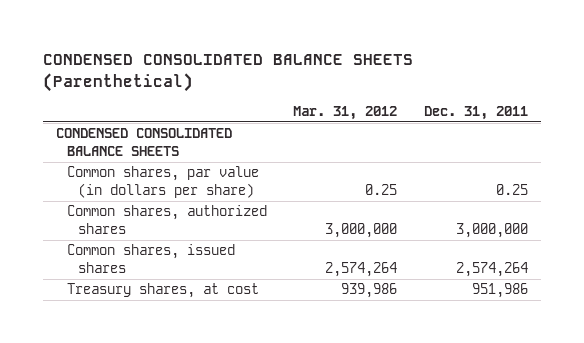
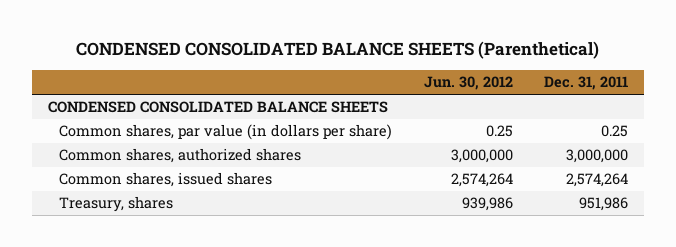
- | Mar. 31, 2012 | Dec. 31, 2011
+ | Jun. 30, 2012 | Dec. 31, 2011
- Treasury shares, at cost | 939,986 | 951,986
+ Treasury, shares | 939,986 | 951,986

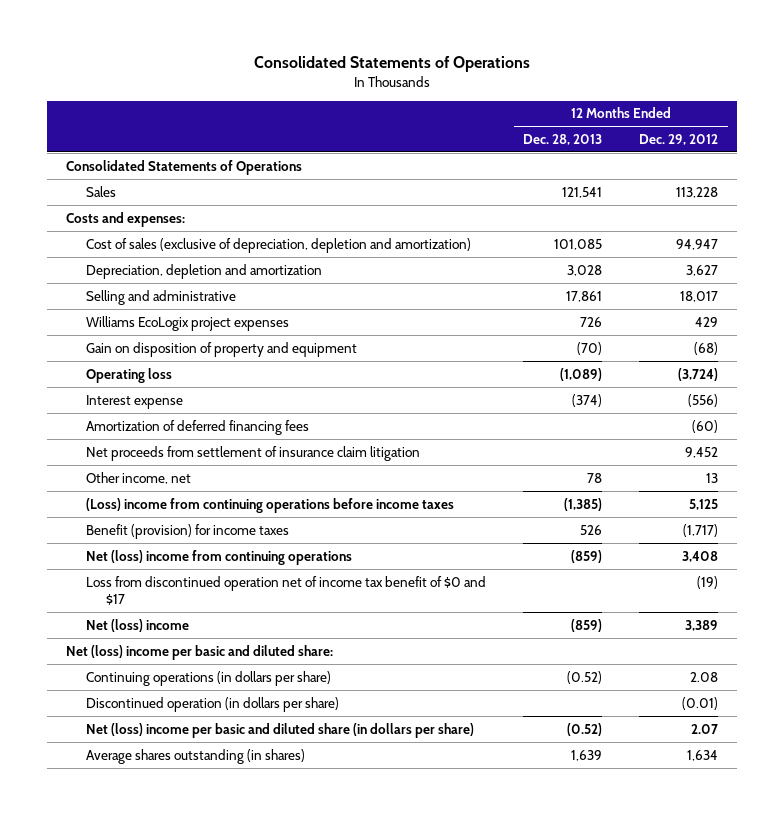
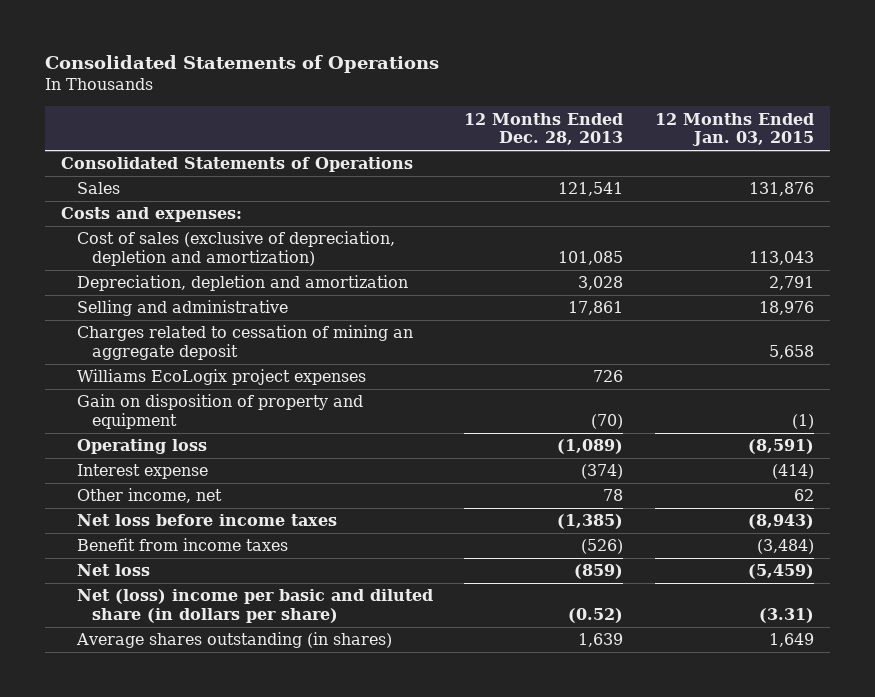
- | 12 Months Ended Dec. 28, 2013 | 12 Months Ended Dec. 29, 2012
+ | 12 Months Ended Dec. 28, 2013 | 12 Months Ended Jan. 03, 2015
+ Charges related to cessation of mining an aggregate deposit | | 5,658
- Amortization of deferred financing fees | | (60)
- Net proceeds from settlement of insurance claim litigation | | 9,452
- (Loss) income from continuing operations before income taxes | (1,385) | 5,125
- Benefit (provision) for income taxes | 526 | (1,717)
- Net (loss) income from continuing operations | (859) | 3,408
- Loss from discontinued operation net of income tax benefit of $0 and $17 | | (19)
- Net (loss) income | (859) | 3,389
- Net (loss) income per basic and diluted share:
- Continuing operations (in dollars per share) | (0.52) | 2.08
- Discontinued operation (in dollars per share) | | (0.01)
+ Net loss before income taxes | (1,385) | (8,943)
+ Benefit from income taxes | (526) | (3,484)
+ Net loss | (859) | (5,459)

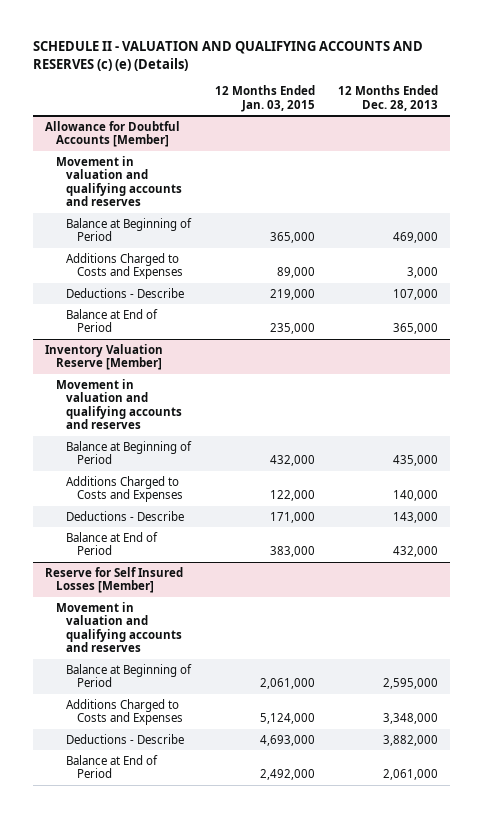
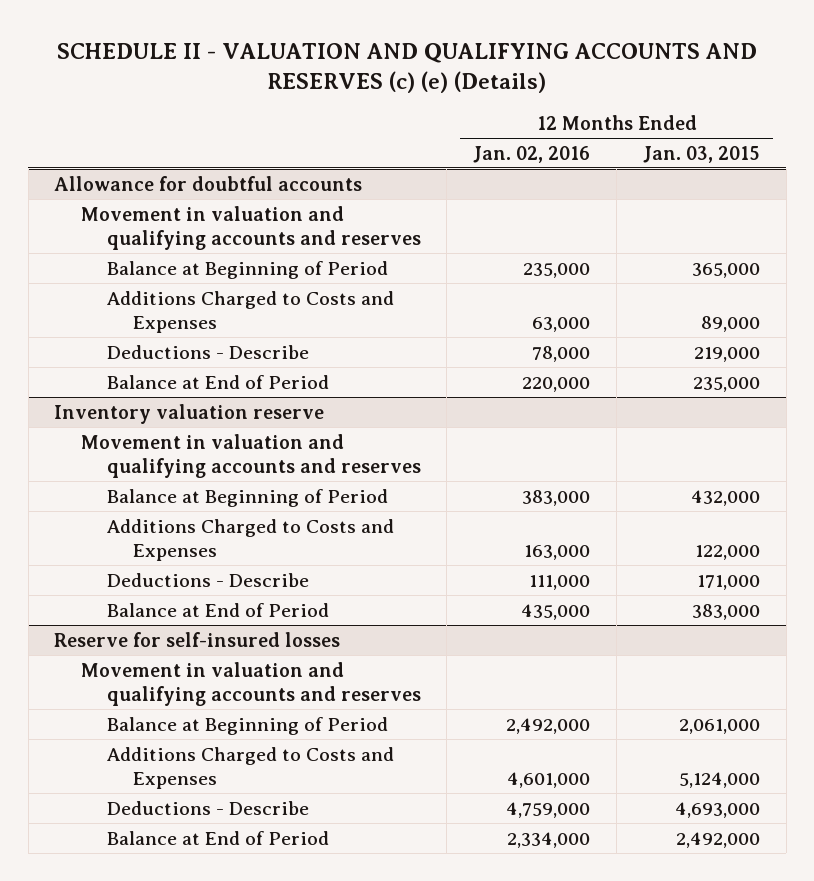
- | 12 Months Ended Jan. 03, 2015 | 12 Months Ended Dec. 28, 2013
+ | 12 Months Ended Jan. 02, 2016 | 12 Months Ended Jan. 03, 2015
- Allowance for Doubtful Accounts [Member]
+ Allowance for doubtful accounts
- Inventory Valuation Reserve [Member]
+ Inventory valuation reserve
- Reserve for Self Insured Losses [Member]
+ Reserve for self-insured losses

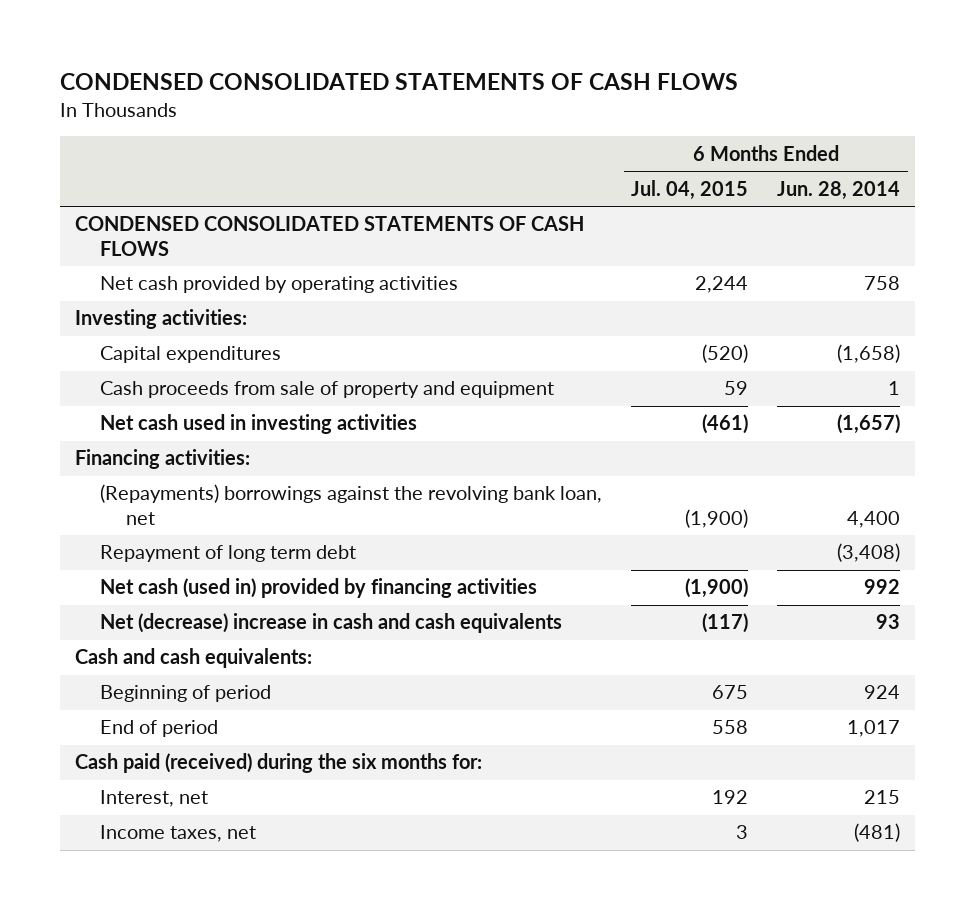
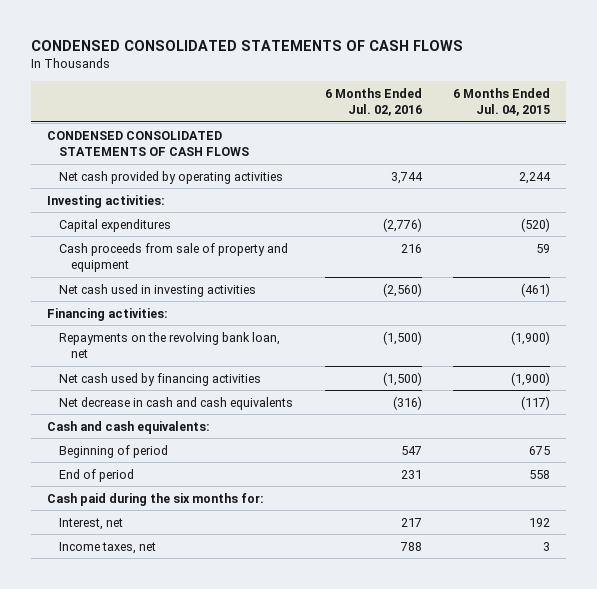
- | 6 Months Ended Jul. 04, 2015 | 6 Months Ended Jun. 28, 2014
+ | 6 Months Ended Jul. 02, 2016 | 6 Months Ended Jul. 04, 2015
- (Repayments) borrowings against the revolving bank loan, net | (1,900) | 4,400
- Repayment of long term debt | | (3,408)
- Net cash (used in) provided by financing activities | (1,900) | 992
- Net (decrease) increase in cash and cash equivalents | (117) | 93
+ Repayments on the revolving bank loan, net | (1,500) | (1,900)
+ Net cash used by financing activities | (1,500) | (1,900)
+ Net decrease in cash and cash equivalents | (316) | (117)
- Cash paid (received) during the six months for:
+ Cash paid during the six months for:

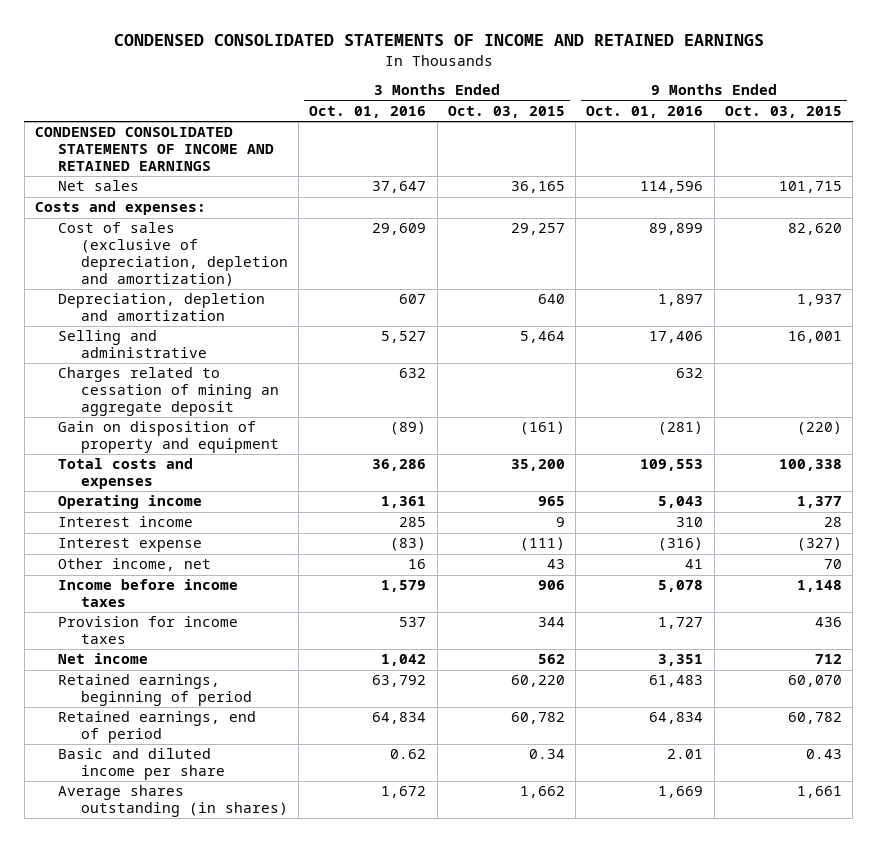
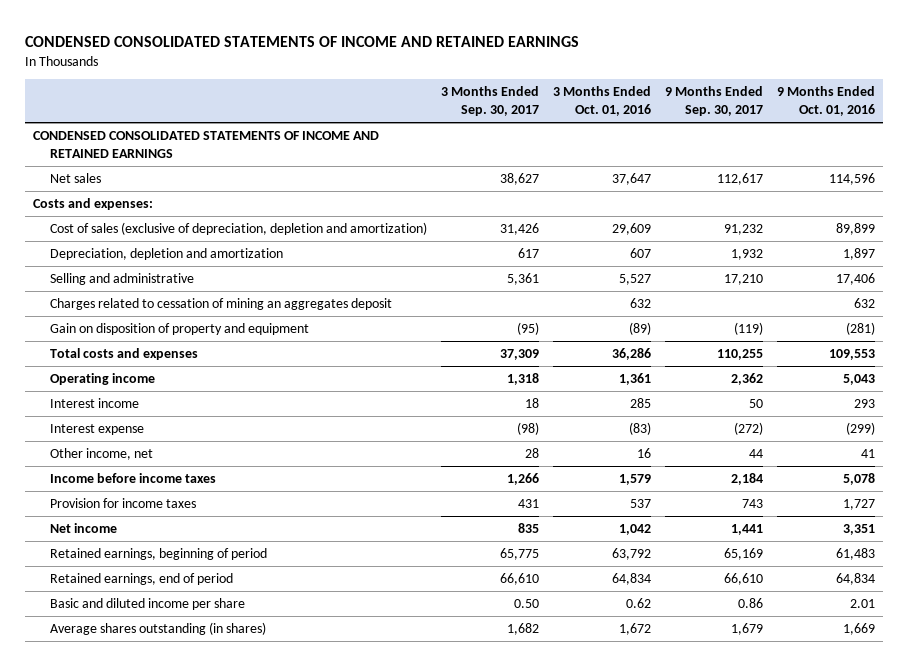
- | 3 Months Ended Oct. 01, 2016 | 3 Months Ended Oct. 03, 2015 | 9 Months Ended Oct. 01, 2016 | 9 Months Ended Oct. 03, 2015
+ | 3 Months Ended Sep. 30, 2017 | 3 Months Ended Oct. 01, 2016 | 9 Months Ended Sep. 30, 2017 | 9 Months Ended Oct. 01, 2016
- Charges related to cessation of mining an aggregate deposit | 632 | | 632 |
+ Charges related to cessation of mining an aggregates deposit | | 632 | | 632
- Interest income | 285 | 9 | 310 | 28
- Interest expense | (83) | (111) | (316) | (327)
+ Interest income | 18 | 285 | 50 | 293
+ Interest expense | (98) | (83) | (272) | (299)

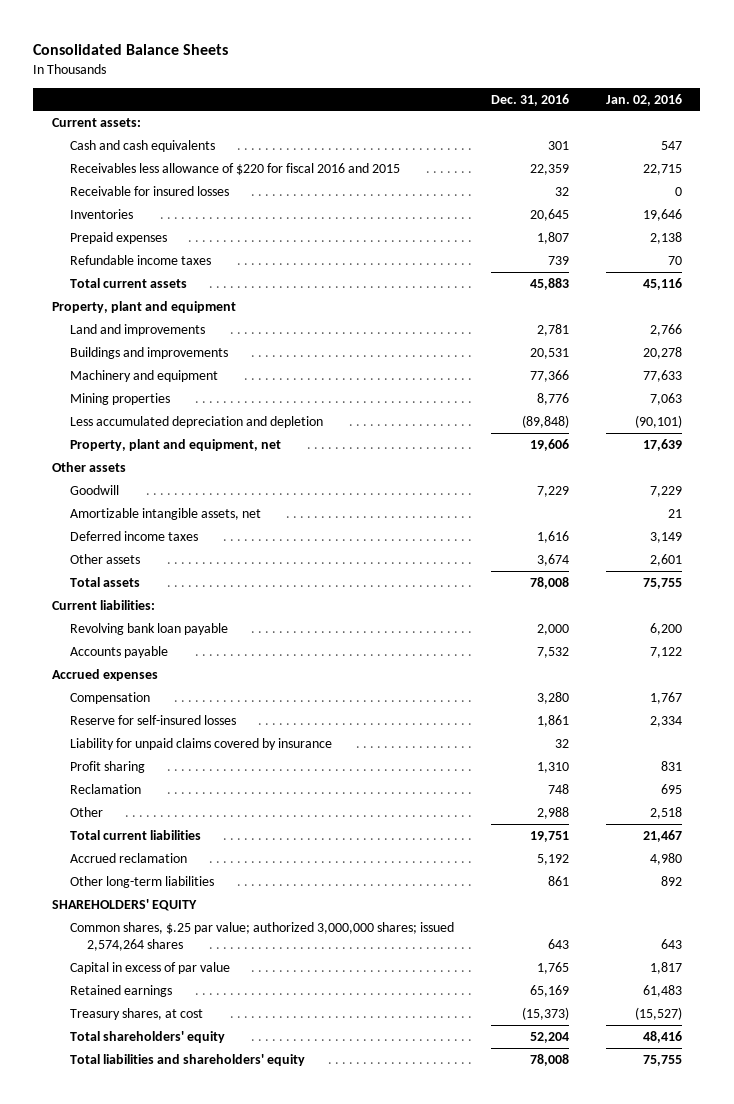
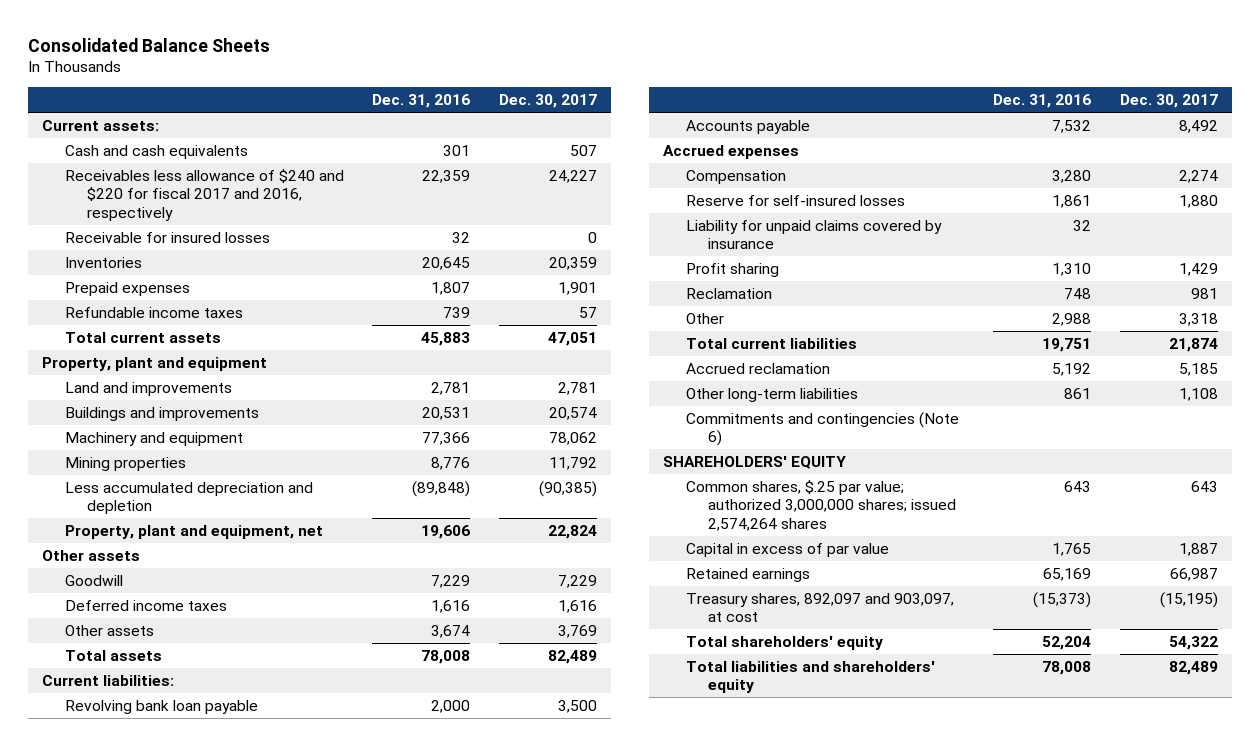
- | Dec. 31, 2016 | Jan. 02, 2016
+ | Dec. 31, 2016 | Dec. 30, 2017
- Receivables less allowance of $220 for fiscal 2016 and 2015 | 22,359 | 22,715
+ Receivables less allowance of $240 and $220 for fiscal 2017 and 2016, respectively | 22,359 | 24,227
- Amortizable intangible assets, net | | 21
+ Commitments and contingencies (Note 6)
- Treasury shares, at cost | (15,373) | (15,527)
+ Treasury shares, 892,097 and 903,097, at cost | (15,373) | (15,195)

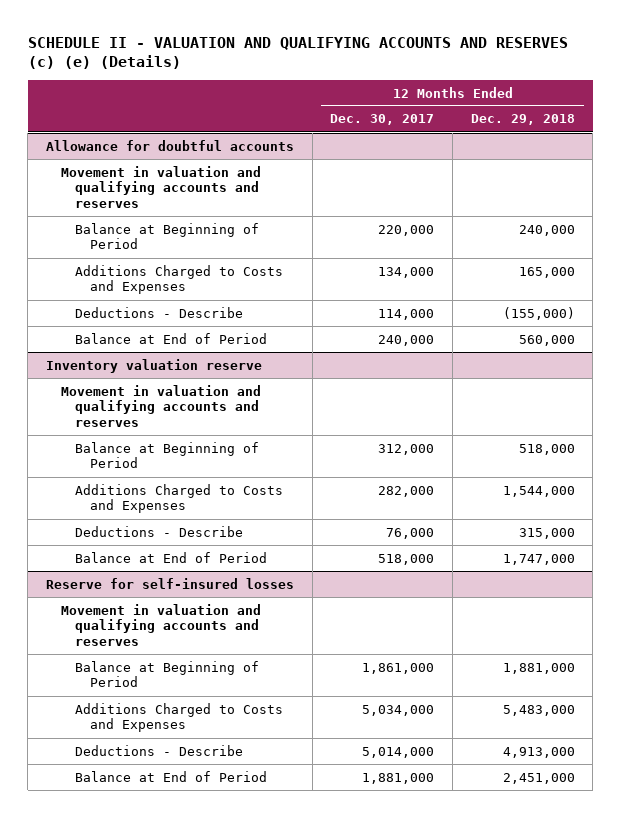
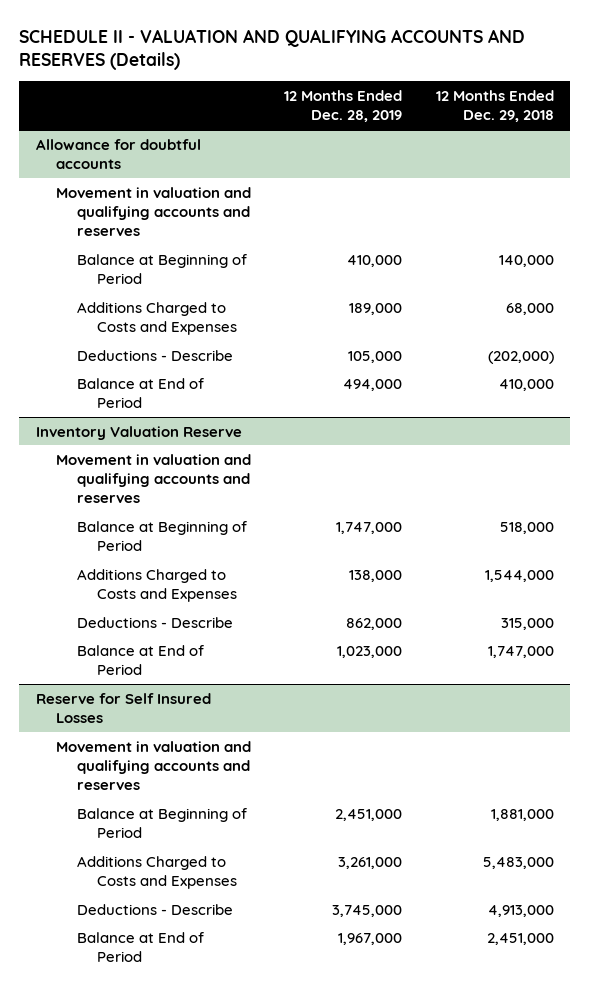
- SCHEDULE II - VALUATION AND QUALIFYING ACCOUNTS AND RESERVES (c) (e) (Details)
+ SCHEDULE II - VALUATION AND QUALIFYING ACCOUNTS AND RESERVES (Details)
- | 12 Months Ended Dec. 30, 2017 | 12 Months Ended Dec. 29, 2018
+ | 12 Months Ended Dec. 28, 2019 | 12 Months Ended Dec. 29, 2018
@ Allowance for doubtful accounts
- Balance at Beginning of Period | 220,000 | 240,000
- Additions Charged to Costs and Expenses | 134,000 | 165,000
- Deductions - Describe | 114,000 | (155,000)
- Balance at End of Period | 240,000 | 560,000
- Inventory valuation reserve
@ Allowance for doubtful accounts
+ Balance at Beginning of Period | 410,000 | 140,000
+ Additions Charged to Costs and Expenses | 189,000 | 68,000
+ Deductions - Describe | 105,000 | (202,000)
+ Balance at End of Period | 494,000 | 410,000
+ Inventory Valuation Reserve
- Reserve for self-insured losses
+ Reserve for Self Insured Losses

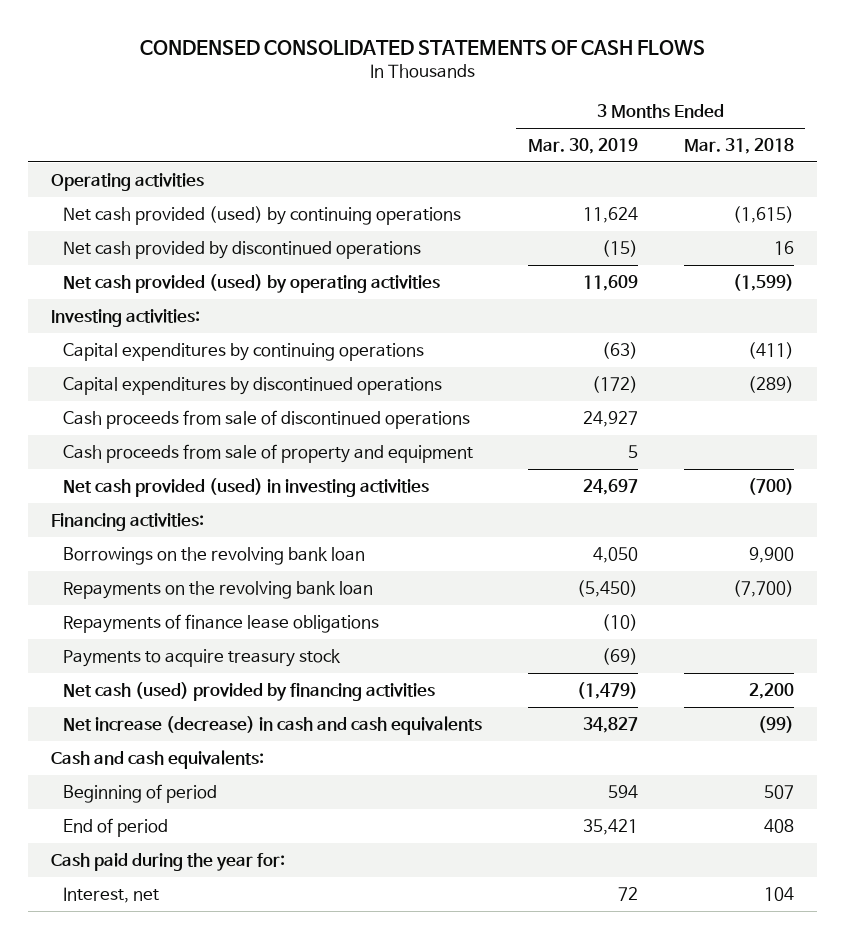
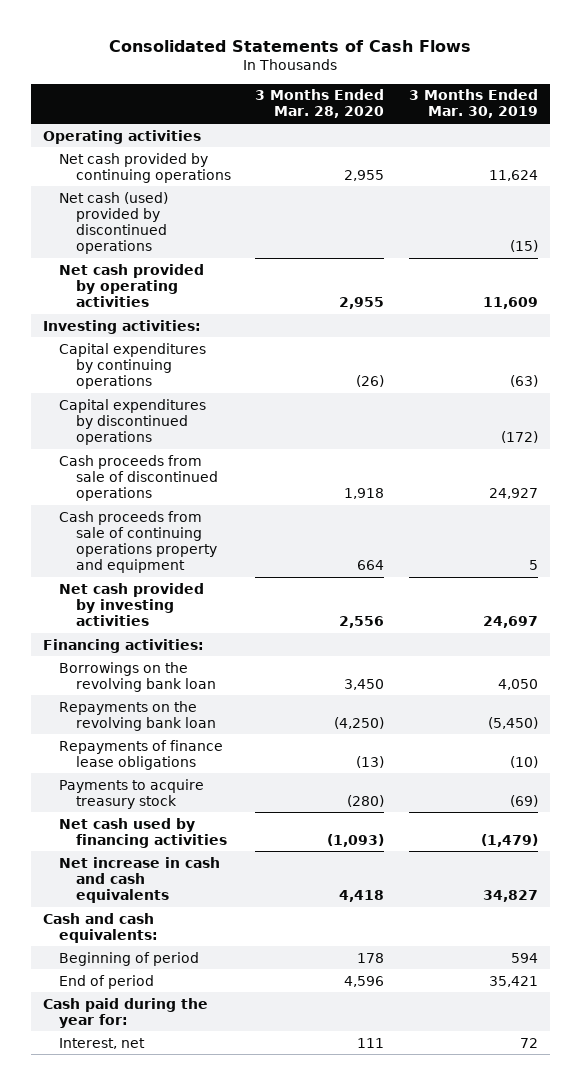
- CONDENSED CONSOLIDATED STATEMENTS OF CASH FLOWS
+ Consolidated Statements of Cash Flows
- | 3 Months Ended Mar. 30, 2019 | 3 Months Ended Mar. 31, 2018
+ | 3 Months Ended Mar. 28, 2020 | 3 Months Ended Mar. 30, 2019
- Net cash provided (used) by continuing operations | 11,624 | (1,615)
- Net cash provided by discontinued operations | (15) | 16
- Net cash provided (used) by operating activities | 11,609 | (1,599)
+ Net cash provided by continuing operations | 2,955 | 11,624
+ Net cash (used) provided by discontinued operations | | (15)
+ Net cash provided by operating activities | 2,955 | 11,609
- Cash proceeds from sale of property and equipment | 5 |
- Net cash provided (used) in investing activities | 24,697 | (700)
+ Cash proceeds from sale of continuing operations property and equipment | 664 | 5
+ Net cash provided by investing activities | 2,556 | 24,697
- Net cash (used) provided by financing activities | (1,479) | 2,200
- Net increase (decrease) in cash and cash equivalents | 34,827 | (99)
+ Net cash used by financing activities | (1,093) | (1,479)
+ Net increase in cash and cash equivalents | 4,418 | 34,827

